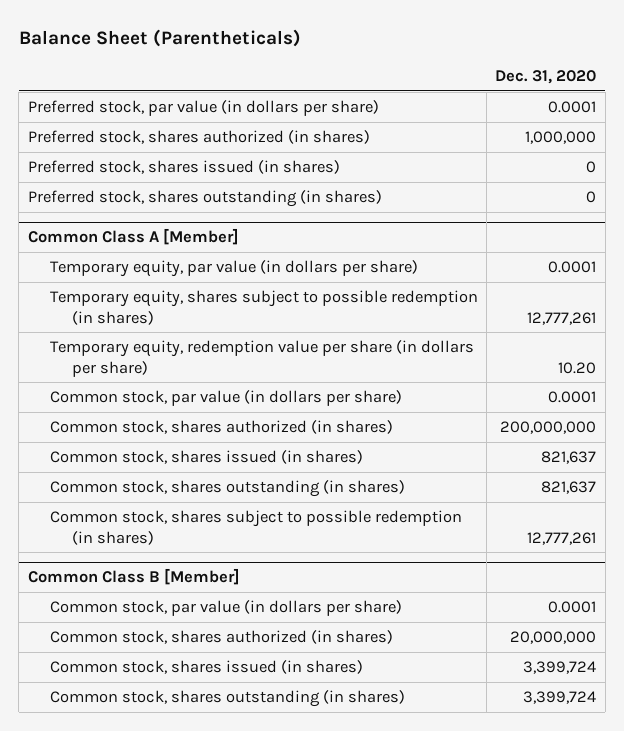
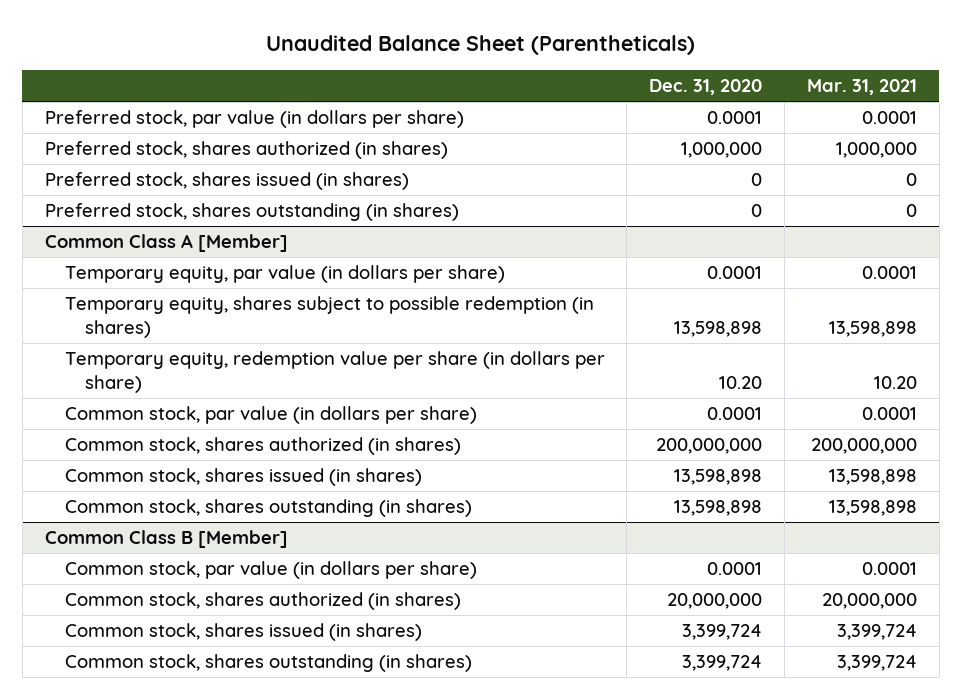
- Balance Sheet (Parentheticals)
+ Unaudited Balance Sheet (Parentheticals)
- | Dec. 31, 2020
+ | Dec. 31, 2020 | Mar. 31, 2021
@ Common Class A [Member]
- Temporary equity, shares subject to possible redemption (in shares) | 12,777,261
+ Temporary equity, shares subject to possible redemption (in shares) | 13,598,898 | 13,598,898
- Common stock, shares issued (in shares) | 821,637
- Common stock, shares outstanding (in shares) | 821,637
- Common stock, shares subject to possible redemption (in shares) | 12,777,261
+ Common stock, shares issued (in shares) | 13,598,898 | 13,598,898
+ Common stock, shares outstanding (in shares) | 13,598,898 | 13,598,898

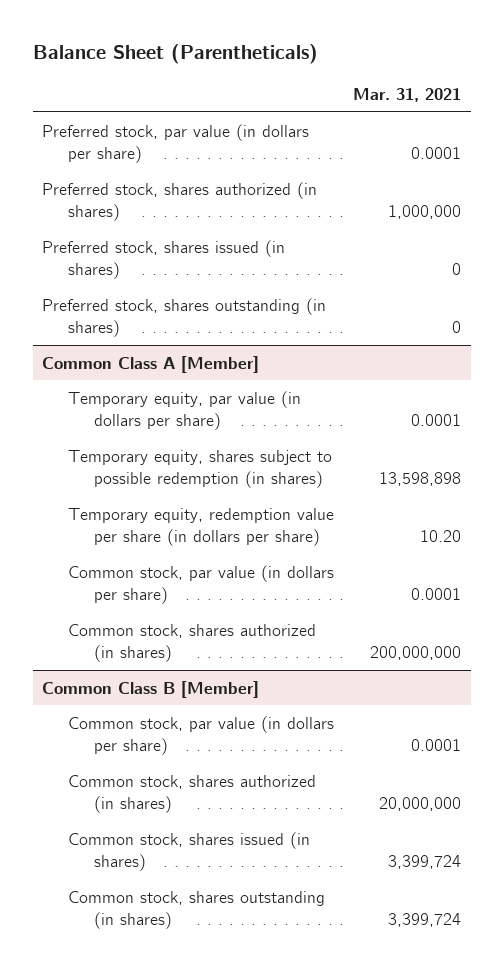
- Unaudited Balance Sheet (Parentheticals)
+ Balance Sheet (Parentheticals)
- | Dec. 31, 2020 | Mar. 31, 2021
+ | Mar. 31, 2021
@ Common Class A [Member]
- Common stock, shares issued (in shares) | 13,598,898 | 13,598,898
- Common stock, shares outstanding (in shares) | 13,598,898 | 13,598,898

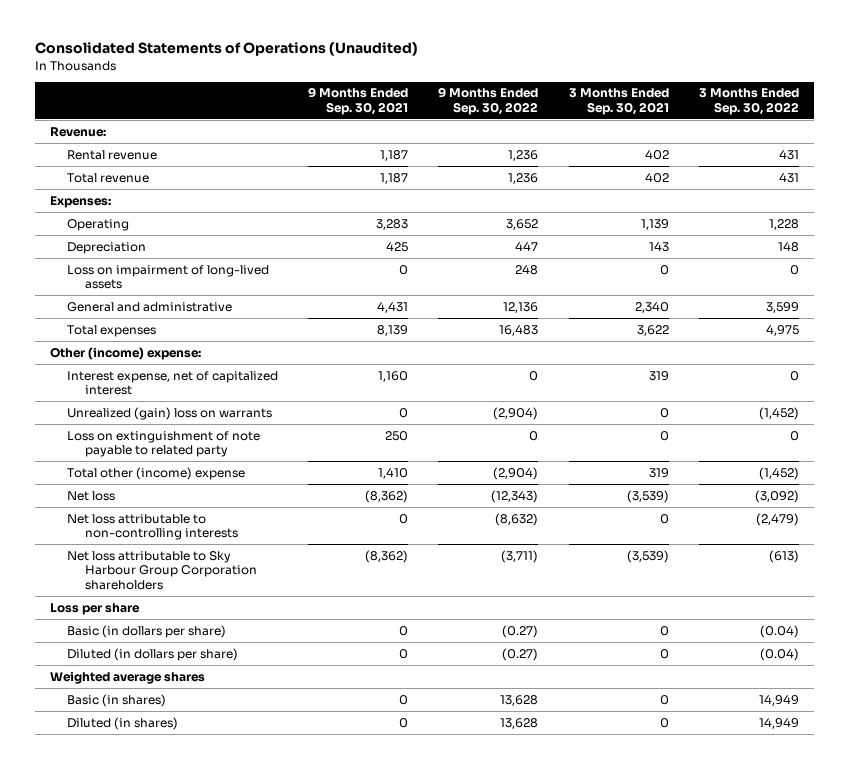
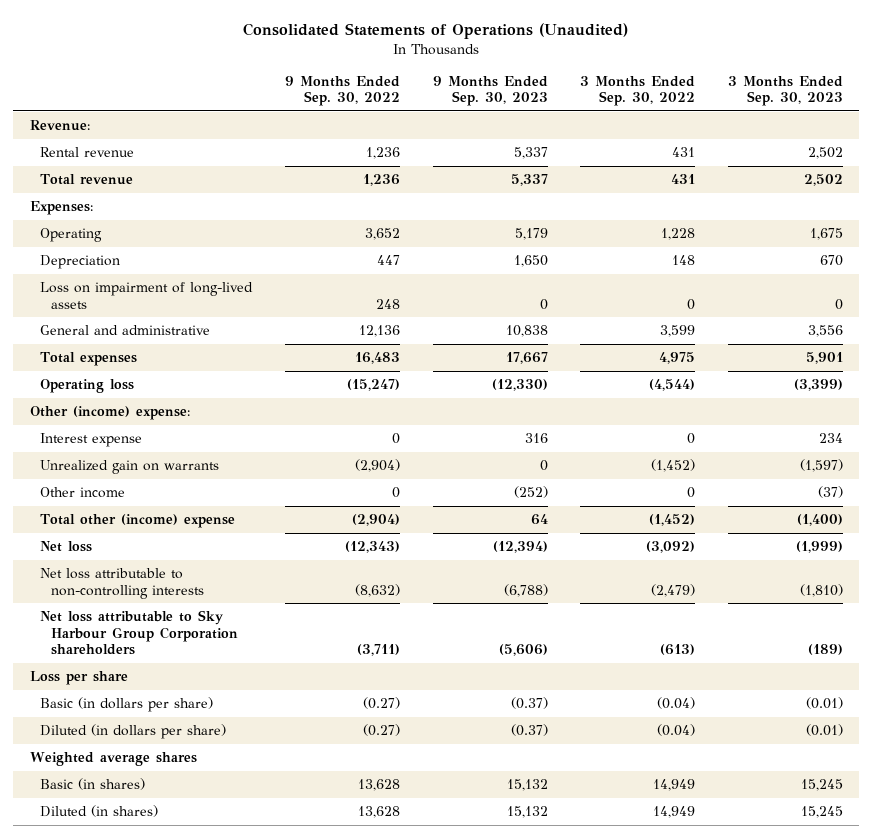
- | 9 Months Ended Sep. 30, 2021 | 9 Months Ended Sep. 30, 2022 | 3 Months Ended Sep. 30, 2021 | 3 Months Ended Sep. 30, 2022
+ | 9 Months Ended Sep. 30, 2022 | 9 Months Ended Sep. 30, 2023 | 3 Months Ended Sep. 30, 2022 | 3 Months Ended Sep. 30, 2023
+ Operating loss | (15,247) | (12,330) | (4,544) | (3,399)
- Interest expense, net of capitalized interest | 1,160 | 0 | 319 | 0
- Unrealized (gain) loss on warrants | 0 | (2,904) | 0 | (1,452)
- Loss on extinguishment of note payable to related party | 250 | 0 | 0 | 0
+ Interest expense | 0 | 316 | 0 | 234
+ Unrealized gain on warrants | (2,904) | 0 | (1,452) | (1,597)
+ Other income | 0 | (252) | 0 | (37)

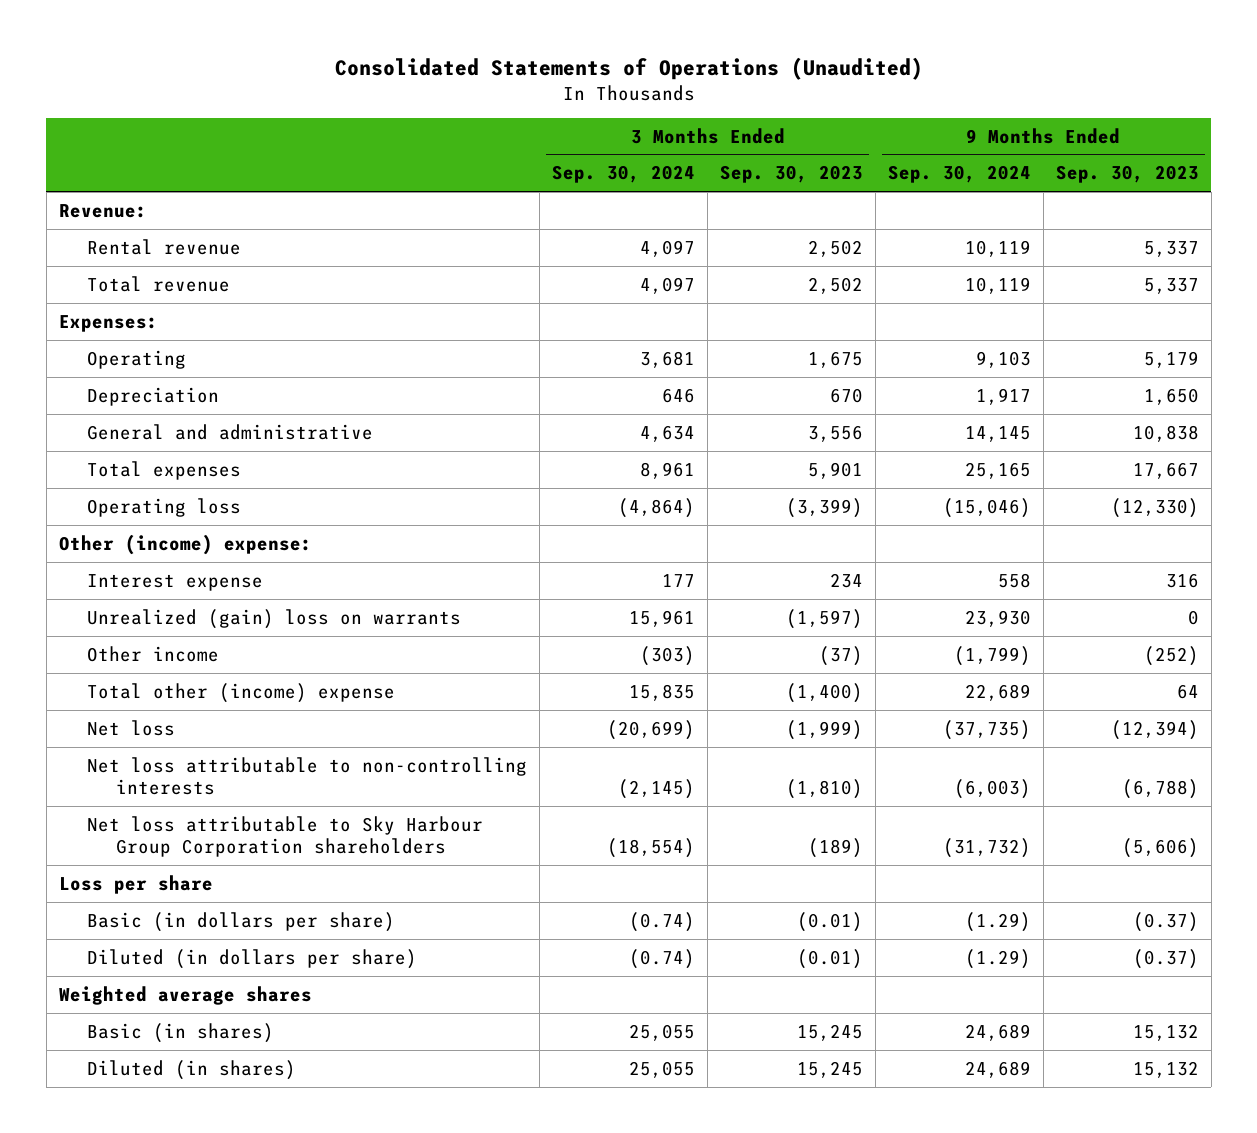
- | 9 Months Ended Sep. 30, 2022 | 9 Months Ended Sep. 30, 2023 | 3 Months Ended Sep. 30, 2022 | 3 Months Ended Sep. 30, 2023
+ | 3 Months Ended Sep. 30, 2024 | 3 Months Ended Sep. 30, 2023 | 9 Months Ended Sep. 30, 2024 | 9 Months Ended Sep. 30, 2023
- Loss on impairment of long-lived assets | 248 | 0 | 0 | 0
- Unrealized gain on warrants | (2,904) | 0 | (1,452) | (1,597)
+ Unrealized (gain) loss on warrants | 15,961 | (1,597) | 23,930 | 0

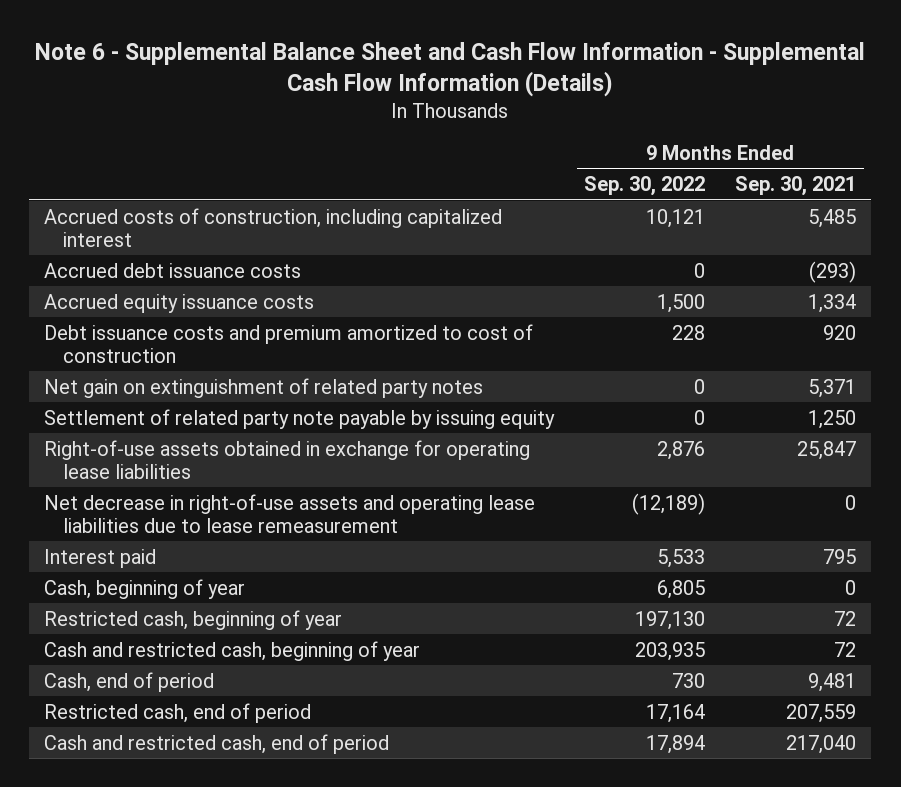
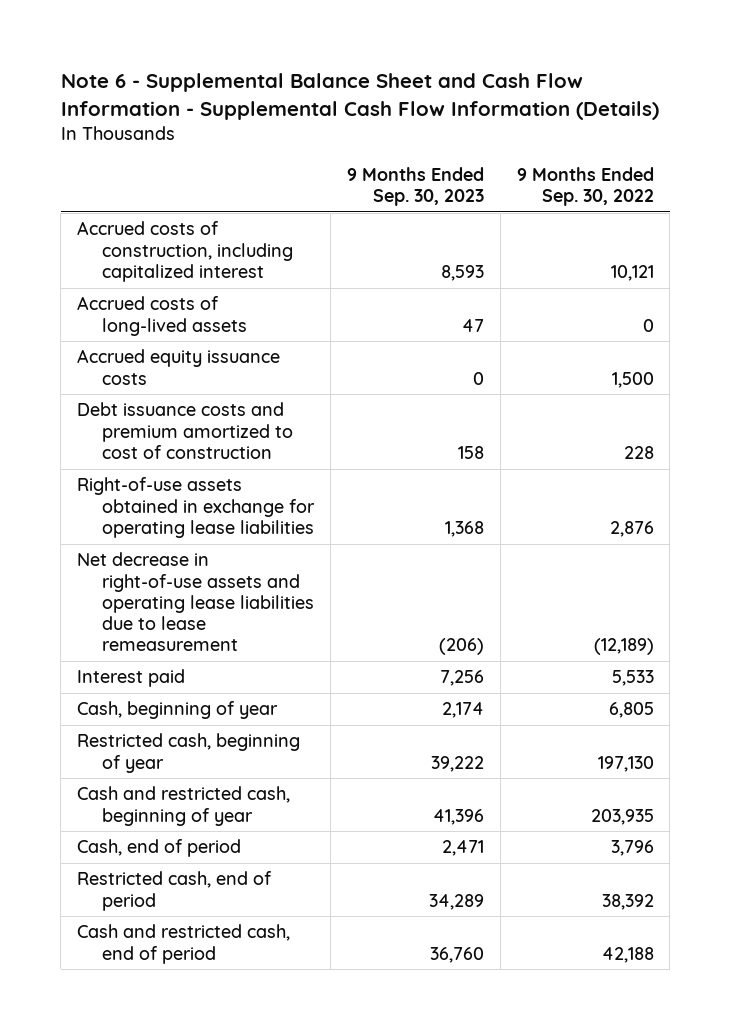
- | 9 Months Ended Sep. 30, 2022 | 9 Months Ended Sep. 30, 2021
+ | 9 Months Ended Sep. 30, 2023 | 9 Months Ended Sep. 30, 2022
- Accrued debt issuance costs | 0 | (293)
+ Accrued costs of long-lived assets | 47 | 0
- Net gain on extinguishment of related party notes | 0 | 5,371
- Settlement of related party note payable by issuing equity | 0 | 1,250
- Cash, end of period | 730 | 9,481
- Restricted cash, end of period | 17,164 | 207,559
- Cash and restricted cash, end of period | 17,894 | 217,040
+ Cash, end of period | 2,471 | 3,796
+ Restricted cash, end of period | 34,289 | 38,392
+ Cash and restricted cash, end of period | 36,760 | 42,188

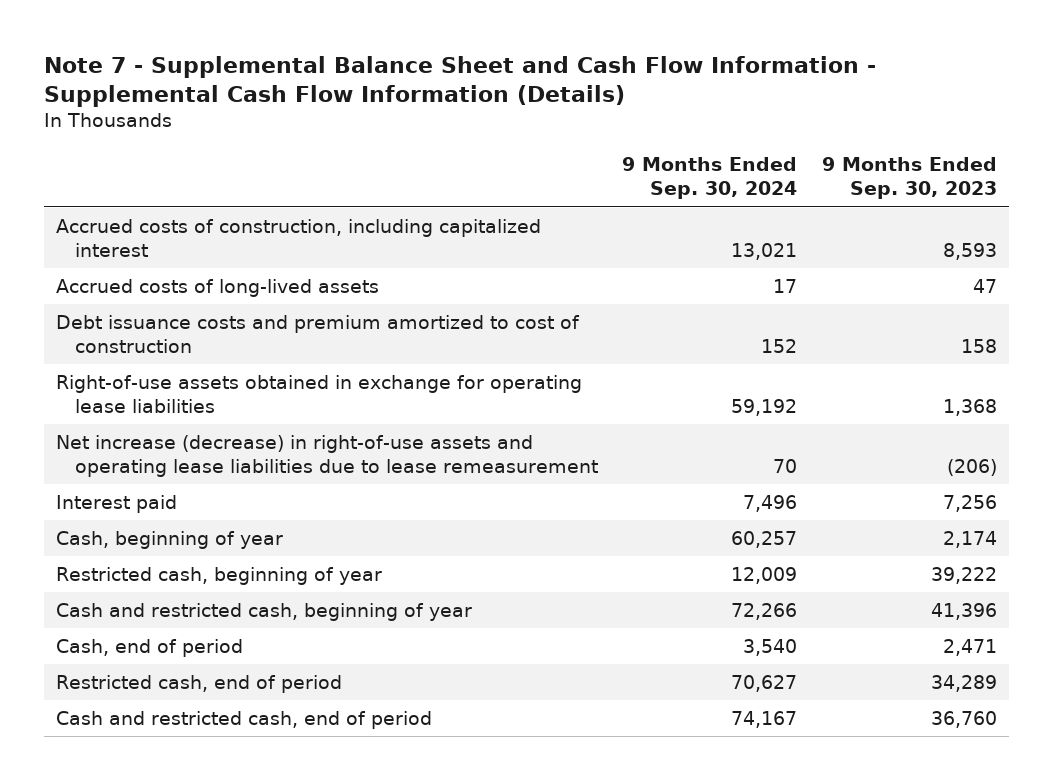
- Note 6 - Supplemental Balance Sheet and Cash Flow Information - Supplemental Cash Flow Information (Details)
+ Note 7 - Supplemental Balance Sheet and Cash Flow Information - Supplemental Cash Flow Information (Details)
- | 9 Months Ended Sep. 30, 2023 | 9 Months Ended Sep. 30, 2022
+ | 9 Months Ended Sep. 30, 2024 | 9 Months Ended Sep. 30, 2023
- Accrued equity issuance costs | 0 | 1,500
- Net decrease in right-of-use assets and operating lease liabilities due to lease remeasurement | (206) | (12,189)
+ Net increase (decrease) in right-of-use assets and operating lease liabilities due to lease remeasurement | 70 | (206)

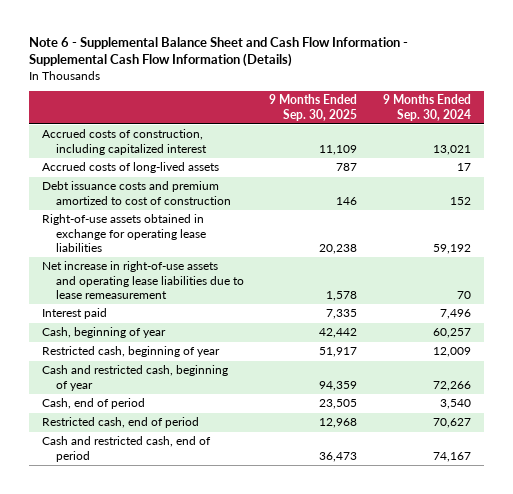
- Note 7 - Supplemental Balance Sheet and Cash Flow Information - Supplemental Cash Flow Information (Details)
+ Note 6 - Supplemental Balance Sheet and Cash Flow Information - Supplemental Cash Flow Information (Details)
- | 9 Months Ended Sep. 30, 2024 | 9 Months Ended Sep. 30, 2023
+ | 9 Months Ended Sep. 30, 2025 | 9 Months Ended Sep. 30, 2024
- Net increase (decrease) in right-of-use assets and operating lease liabilities due to lease remeasurement | 70 | (206)
+ Net increase in right-of-use assets and operating lease liabilities due to lease remeasurement | 1,578 | 70

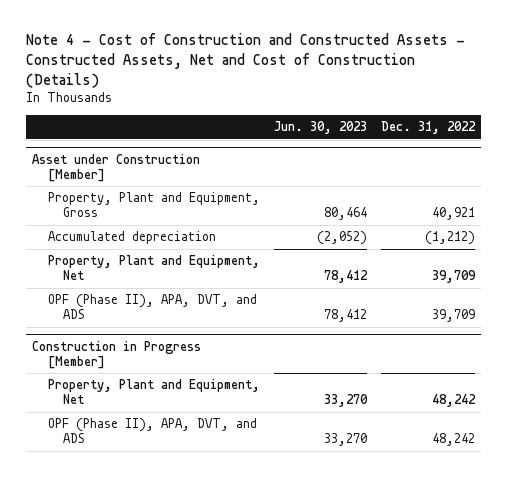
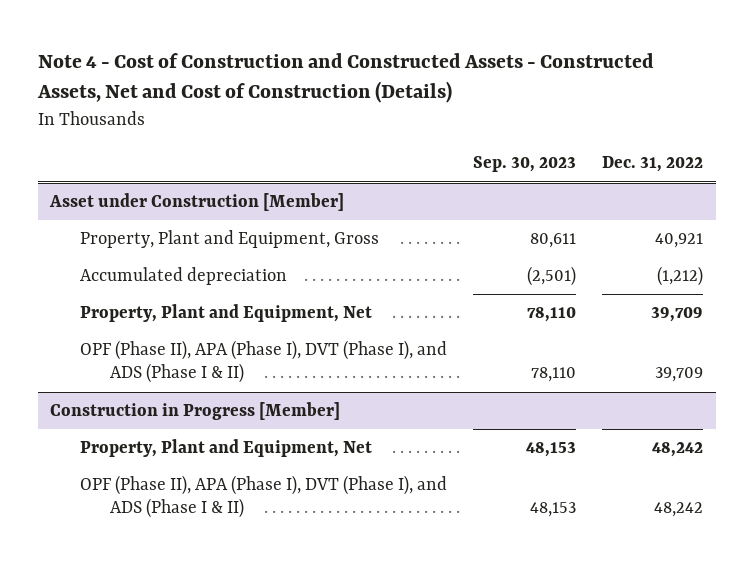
- | Jun. 30, 2023 | Dec. 31, 2022
+ | Sep. 30, 2023 | Dec. 31, 2022
@ Asset under Construction [Member]
- OPF (Phase II), APA, DVT, and ADS | 78,412 | 39,709
+ OPF (Phase II), APA (Phase I), DVT (Phase I), and ADS (Phase I & II) | 78,110 | 39,709
@ Construction in Progress [Member]
- OPF (Phase II), APA, DVT, and ADS | 33,270 | 48,242
+ OPF (Phase II), APA (Phase I), DVT (Phase I), and ADS (Phase I & II) | 48,153 | 48,242

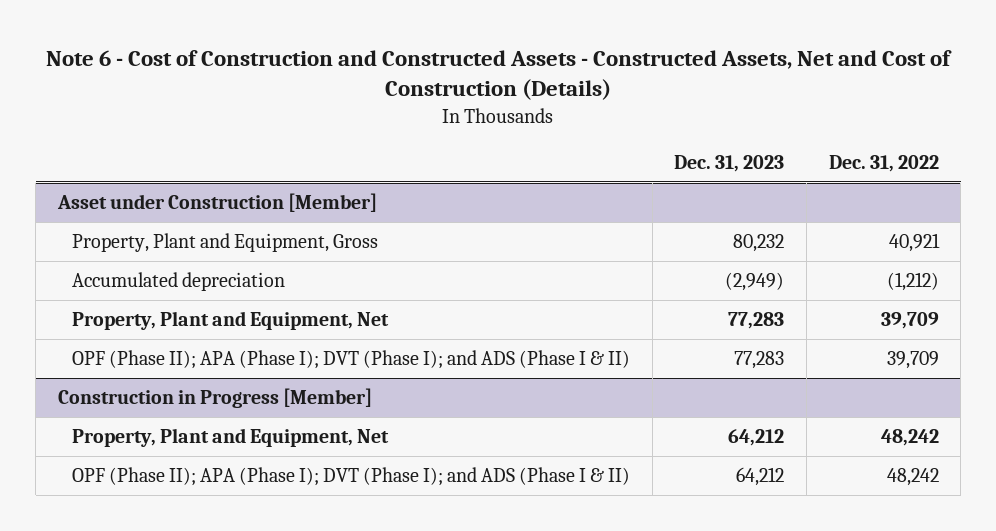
- Note 4 - Cost of Construction and Constructed Assets - Constructed Assets, Net and Cost of Construction (Details)
+ Note 6 - Cost of Construction and Constructed Assets - Constructed Assets, Net and Cost of Construction (Details)
- | Sep. 30, 2023 | Dec. 31, 2022
+ | Dec. 31, 2023 | Dec. 31, 2022
@ Asset under Construction [Member]
- OPF (Phase II), APA (Phase I), DVT (Phase I), and ADS (Phase I & II) | 78,110 | 39,709
+ OPF (Phase II); APA (Phase I); DVT (Phase I); and ADS (Phase I & II) | 77,283 | 39,709
@ Construction in Progress [Member]
- OPF (Phase II), APA (Phase I), DVT (Phase I), and ADS (Phase I & II) | 48,153 | 48,242
+ OPF (Phase II); APA (Phase I); DVT (Phase I); and ADS (Phase I & II) | 64,212 | 48,242

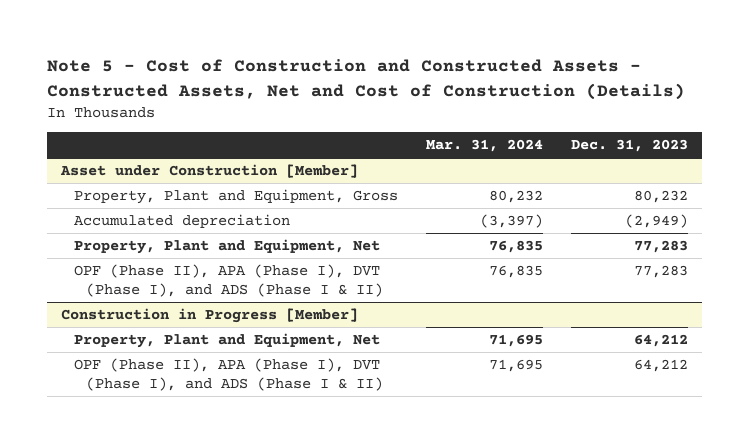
- Note 6 - Cost of Construction and Constructed Assets - Constructed Assets, Net and Cost of Construction (Details)
+ Note 5 - Cost of Construction and Constructed Assets - Constructed Assets, Net and Cost of Construction (Details)
- | Dec. 31, 2023 | Dec. 31, 2022
+ | Mar. 31, 2024 | Dec. 31, 2023
@ Asset under Construction [Member]
- OPF (Phase II); APA (Phase I); DVT (Phase I); and ADS (Phase I & II) | 77,283 | 39,709
+ OPF (Phase II), APA (Phase I), DVT (Phase I), and ADS (Phase I & II) | 76,835 | 77,283
@ Construction in Progress [Member]
- OPF (Phase II); APA (Phase I); DVT (Phase I); and ADS (Phase I & II) | 64,212 | 48,242
+ OPF (Phase II), APA (Phase I), DVT (Phase I), and ADS (Phase I & II) | 71,695 | 64,212

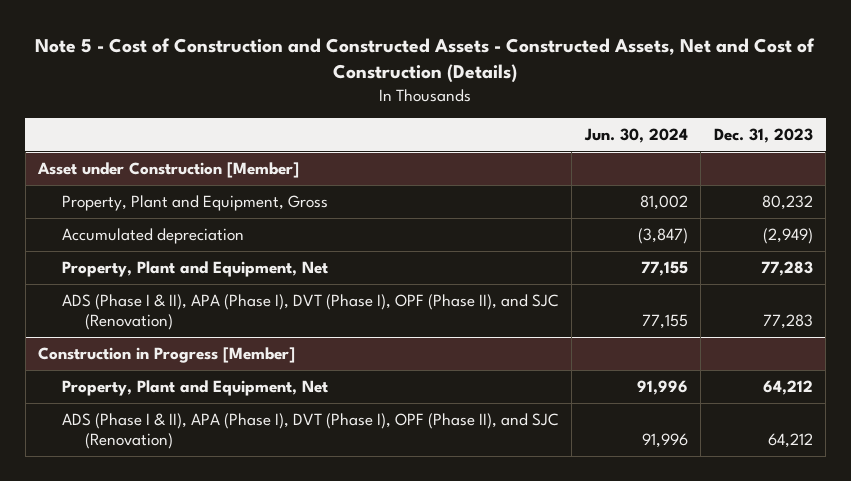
- | Mar. 31, 2024 | Dec. 31, 2023
+ | Jun. 30, 2024 | Dec. 31, 2023
@ Asset under Construction [Member]
- OPF (Phase II), APA (Phase I), DVT (Phase I), and ADS (Phase I & II) | 76,835 | 77,283
+ ADS (Phase I & II), APA (Phase I), DVT (Phase I), OPF (Phase II), and SJC (Renovation) | 77,155 | 77,283
@ Construction in Progress [Member]
- OPF (Phase II), APA (Phase I), DVT (Phase I), and ADS (Phase I & II) | 71,695 | 64,212
+ ADS (Phase I & II), APA (Phase I), DVT (Phase I), OPF (Phase II), and SJC (Renovation) | 91,996 | 64,212

